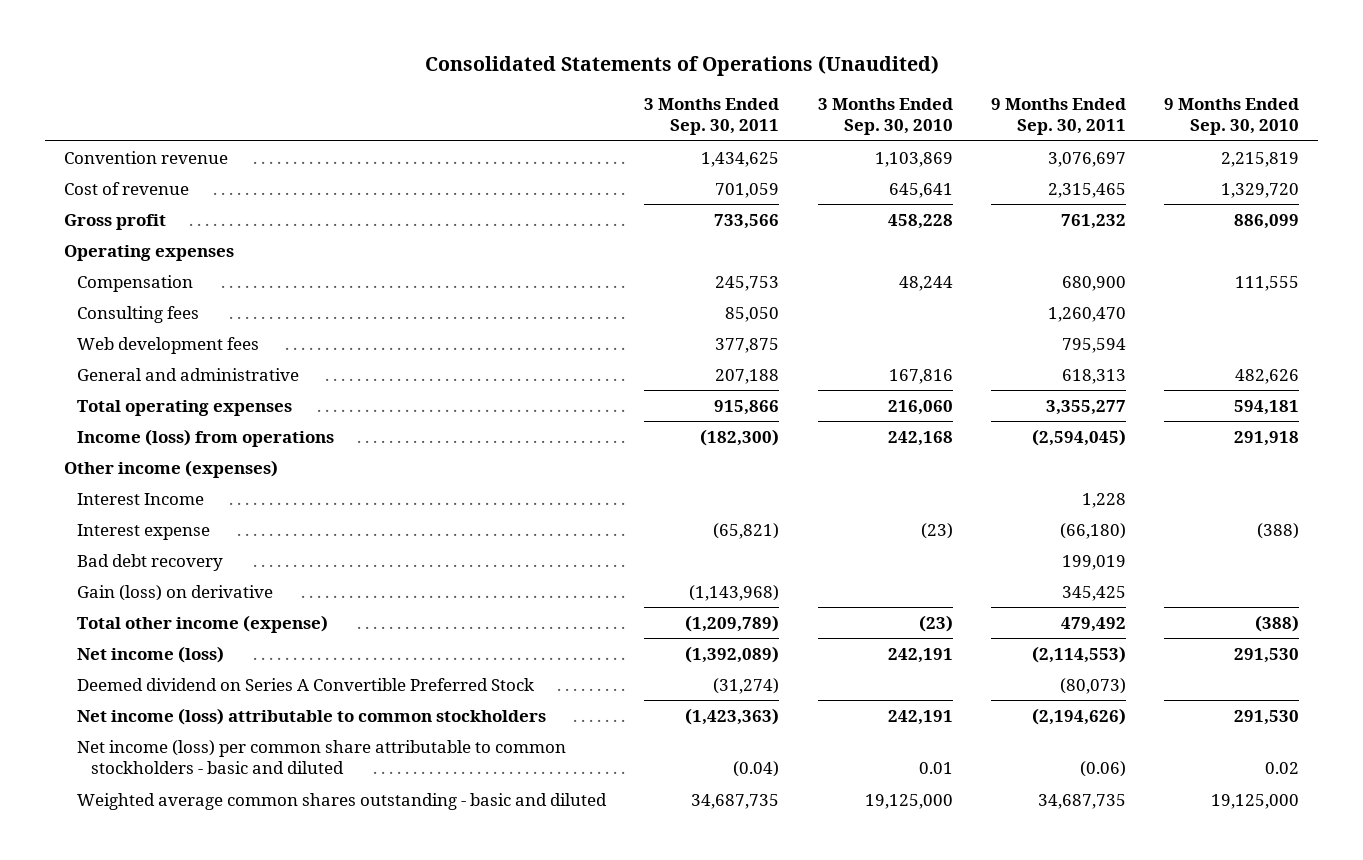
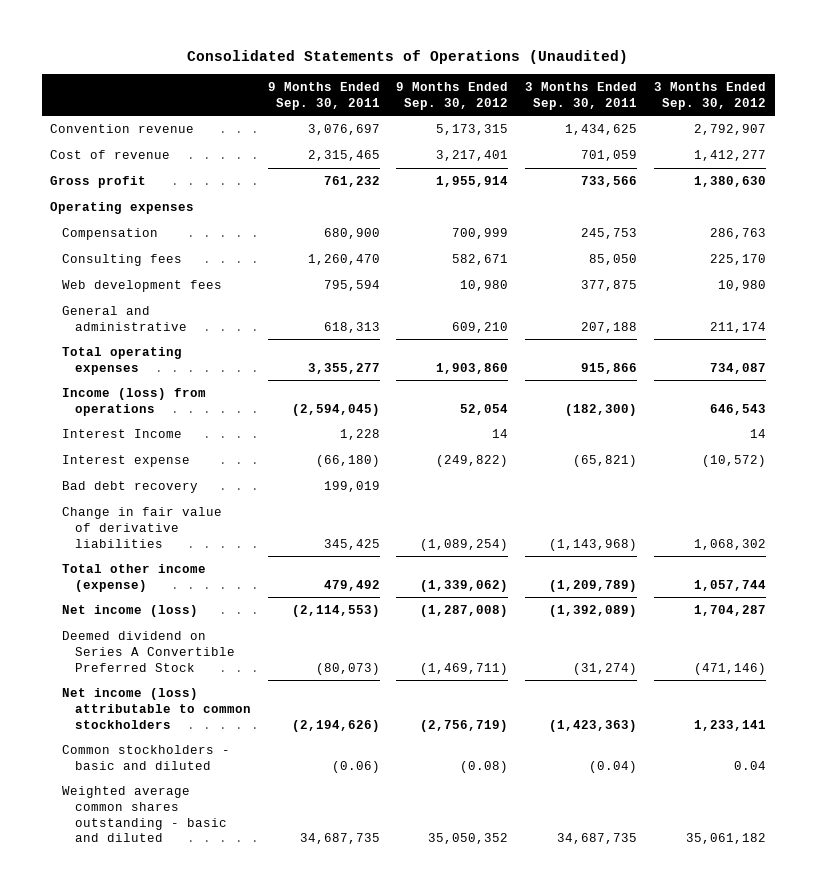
- | 3 Months Ended Sep. 30, 2011 | 3 Months Ended Sep. 30, 2010 | 9 Months Ended Sep. 30, 2011 | 9 Months Ended Sep. 30, 2010
+ | 9 Months Ended Sep. 30, 2011 | 9 Months Ended Sep. 30, 2012 | 3 Months Ended Sep. 30, 2011 | 3 Months Ended Sep. 30, 2012
- Other income (expenses)
- Gain (loss) on derivative | (1,143,968) | | 345,425 |
+ Change in fair value of derivative liabilities | 345,425 | (1,089,254) | (1,143,968) | 1,068,302
- Net income (loss) per common share attributable to common stockholders - basic and diluted | (0.04) | 0.01 | (0.06) | 0.02
+ Common stockholders - basic and diluted | (0.06) | (0.08) | (0.04) | 0.04

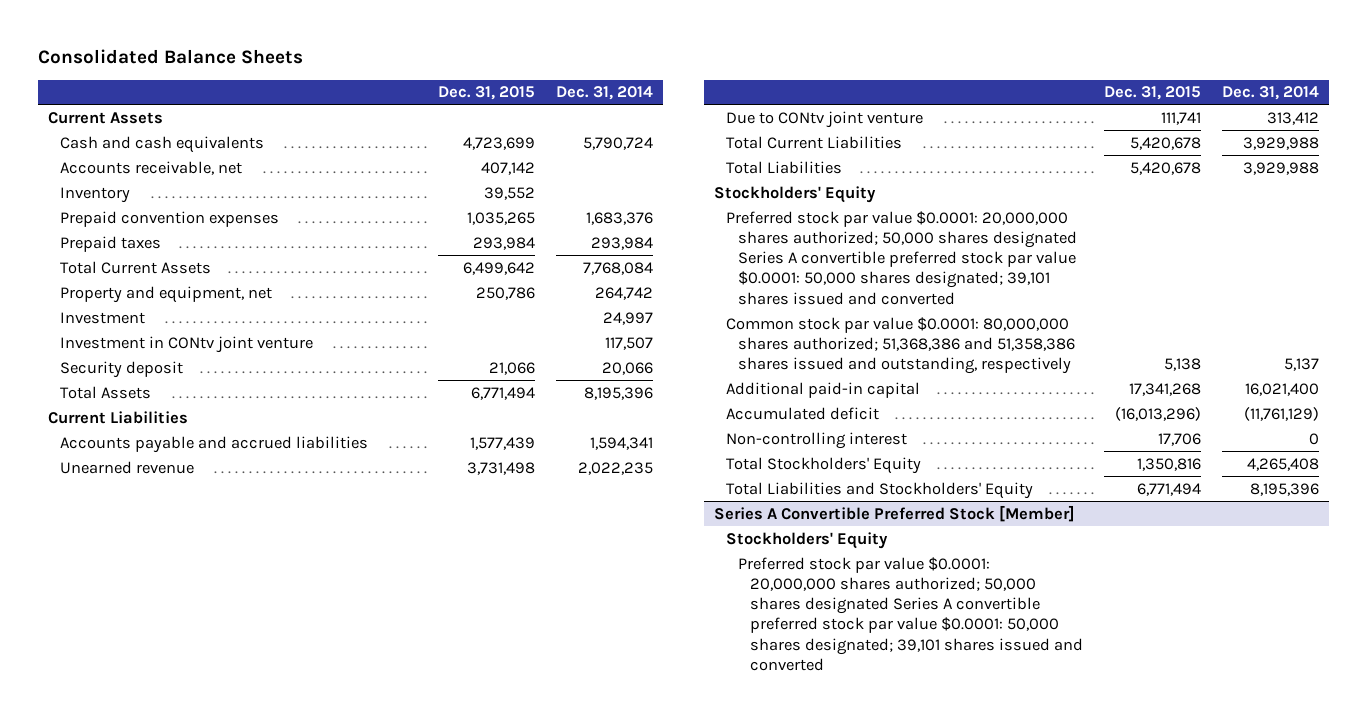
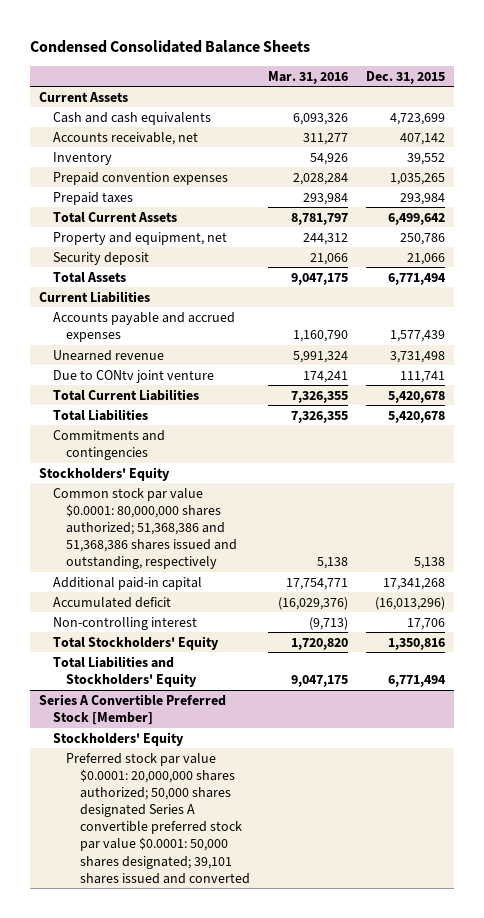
- Consolidated Balance Sheets
+ Condensed Consolidated Balance Sheets
- | Dec. 31, 2015 | Dec. 31, 2014
+ | Mar. 31, 2016 | Dec. 31, 2015
- Investment | | 24,997
- Investment in CONtv joint venture | | 117,507
- Accounts payable and accrued liabilities | 1,577,439 | 1,594,341
+ Accounts payable and accrued expenses | 1,160,790 | 1,577,439
+ Commitments and contingencies
- Preferred stock par value $0.0001: 20,000,000 shares authorized; 50,000 shares designated Series A convertible preferred stock par value $0.0001: 50,000 shares designated; 39,101 shares issued and converted
- Common stock par value $0.0001: 80,000,000 shares authorized; 51,368,386 and 51,358,386 shares issued and outstanding, respectively | 5,138 | 5,137
+ Common stock par value $0.0001: 80,000,000 shares authorized; 51,368,386 and 51,368,386 shares issued and outstanding, respectively | 5,138 | 5,138

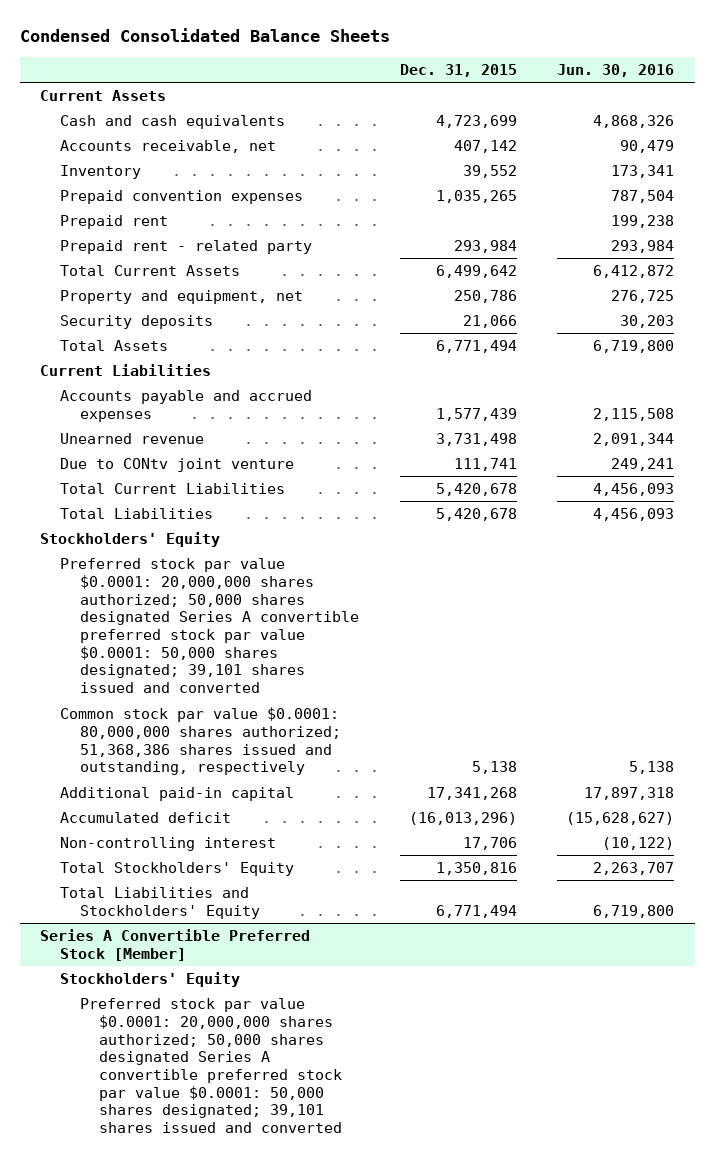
- | Mar. 31, 2016 | Dec. 31, 2015
+ | Dec. 31, 2015 | Jun. 30, 2016
- Prepaid taxes | 293,984 | 293,984
+ Prepaid rent | | 199,238
+ Prepaid rent - related party | 293,984 | 293,984
- Security deposit | 21,066 | 21,066
+ Security deposits | 21,066 | 30,203
- Commitments and contingencies
- Common stock par value $0.0001: 80,000,000 shares authorized; 51,368,386 and 51,368,386 shares issued and outstanding, respectively | 5,138 | 5,138
+ Preferred stock par value $0.0001: 20,000,000 shares authorized; 50,000 shares designated Series A convertible preferred stock par value $0.0001: 50,000 shares designated; 39,101 shares issued and converted
+ Common stock par value $0.0001: 80,000,000 shares authorized; 51,368,386 shares issued and outstanding, respectively | 5,138 | 5,138

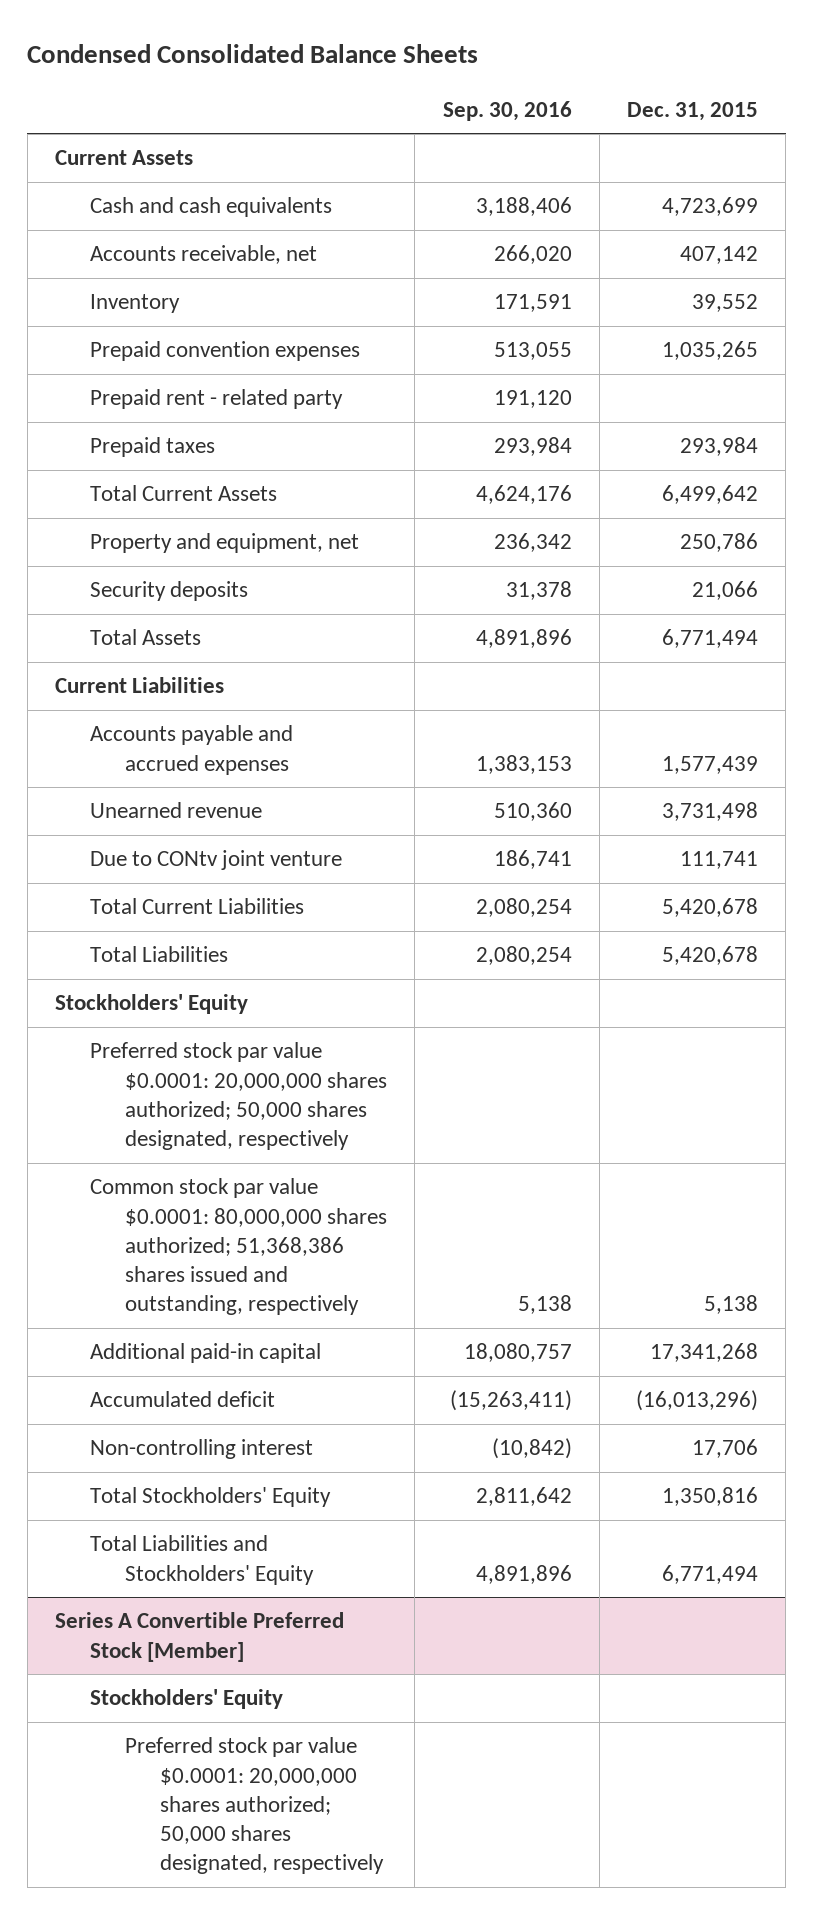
- | Dec. 31, 2015 | Jun. 30, 2016
+ | Sep. 30, 2016 | Dec. 31, 2015
- Prepaid rent | | 199,238
- Prepaid rent - related party | 293,984 | 293,984
+ Prepaid rent - related party | 191,120 |
+ Prepaid taxes | 293,984 | 293,984
- Preferred stock par value $0.0001: 20,000,000 shares authorized; 50,000 shares designated Series A convertible preferred stock par value $0.0001: 50,000 shares designated; 39,101 shares issued and converted
+ Preferred stock par value $0.0001: 20,000,000 shares authorized; 50,000 shares designated, respectively
@ Series A Convertible Preferred Stock [Member]
- Preferred stock par value $0.0001: 20,000,000 shares authorized; 50,000 shares designated Series A convertible preferred stock par value $0.0001: 50,000 shares designated; 39,101 shares issued and converted
+ Preferred stock par value $0.0001: 20,000,000 shares authorized; 50,000 shares designated, respectively

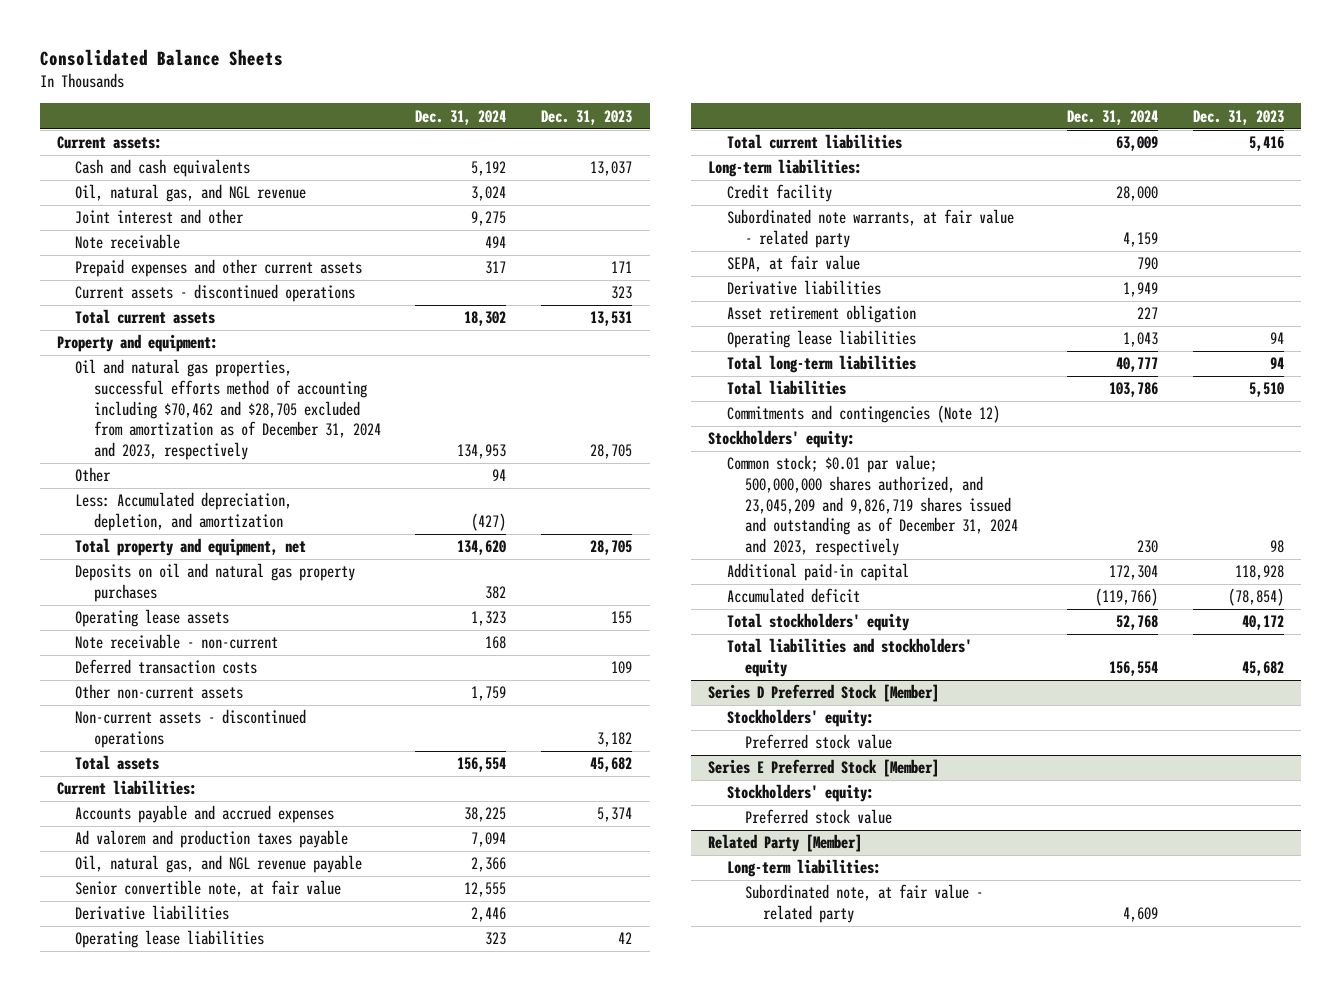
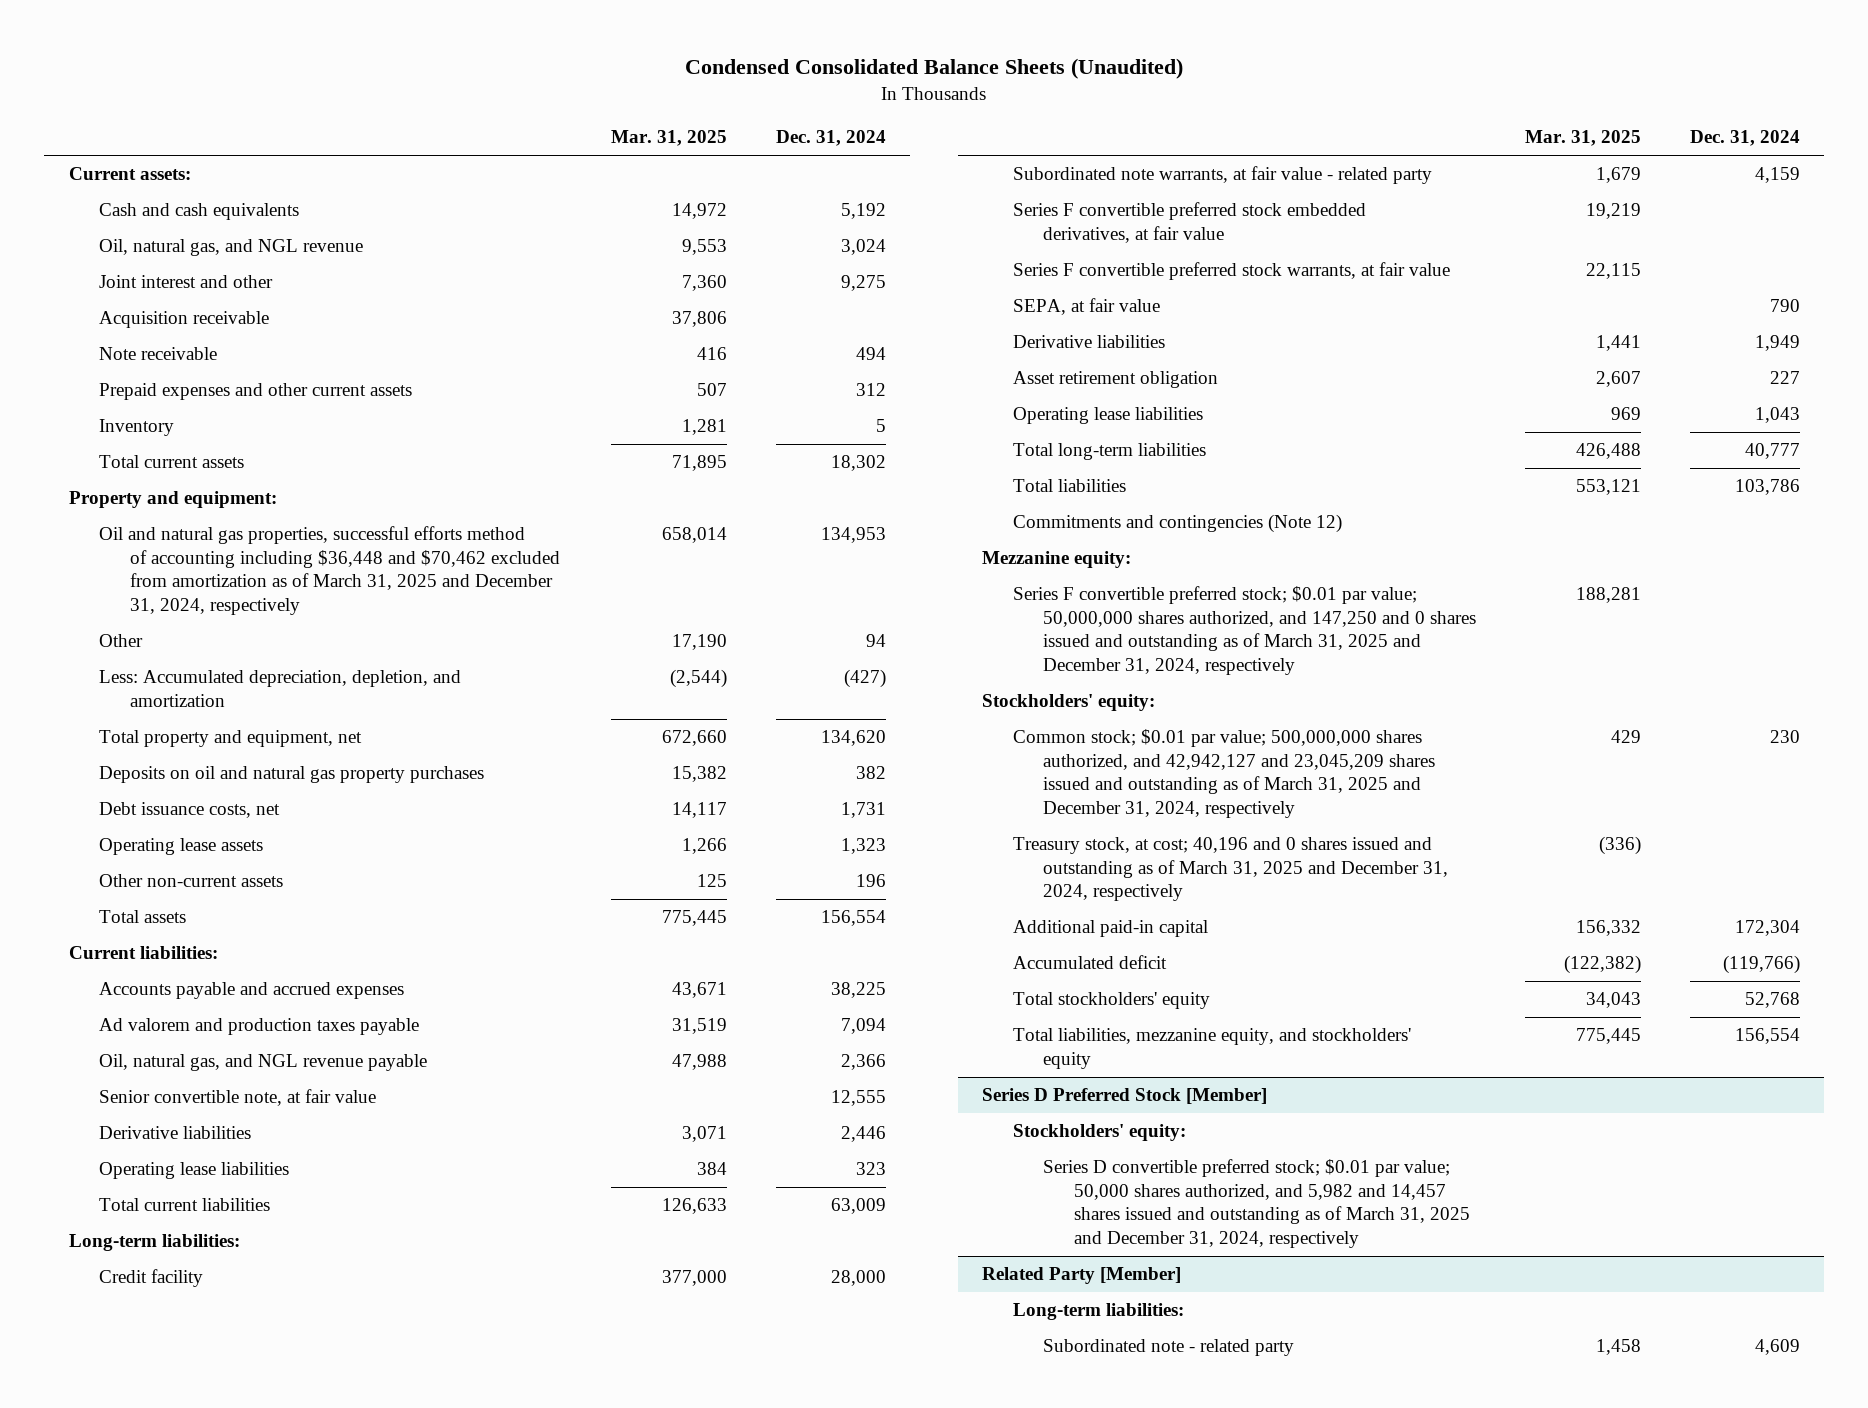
- Consolidated Balance Sheets
+ Condensed Consolidated Balance Sheets (Unaudited)
- | Dec. 31, 2024 | Dec. 31, 2023
+ | Mar. 31, 2025 | Dec. 31, 2024
+ Acquisition receivable | 37,806 |
- Prepaid expenses and other current assets | 317 | 171
- Current assets - discontinued operations | | 323
+ Prepaid expenses and other current assets | 507 | 312
+ Inventory | 1,281 | 5
- Oil and natural gas properties, successful efforts method of accounting including $70,462 and $28,705 excluded from amortization as of December 31, 2024 and 2023, respectively | 134,953 | 28,705
+ Oil and natural gas properties, successful efforts method of accounting including $36,448 and $70,462 excluded from amortization as of March 31, 2025 and December 31, 2024, respectively | 658,014 | 134,953
+ Debt issuance costs, net | 14,117 | 1,731
- Note receivable - non-current | 168 |
- Deferred transaction costs | | 109
- Other non-current assets | 1,759 |
- Non-current assets - discontinued operations | | 3,182
+ Other non-current assets | 125 | 196
+ Series F convertible preferred stock embedded derivatives, at fair value | 19,219 |
+ Series F convertible preferred stock warrants, at fair value | 22,115 |
+ Mezzanine equity:
+ Series F convertible preferred stock; $0.01 par value; 50,000,000 shares authorized, and 147,250 and 0 shares issued and outstanding as of March 31, 2025 and December 31, 2024, respectively | 188,281 |
- Common stock; $0.01 par value; 500,000,000 shares authorized, and 23,045,209 and 9,826,719 shares issued and outstanding as of December 31, 2024 and 2023, respectively | 230 | 98
+ Common stock; $0.01 par value; 500,000,000 shares authorized, and 42,942,127 and 23,045,209 shares issued and outstanding as of March 31, 2025 and December 31, 2024, respectively | 429 | 230
+ Treasury stock, at cost; 40,196 and 0 shares issued and outstanding as of March 31, 2025 and December 31, 2024, respectively | (336) |
- Total liabilities and stockholders' equity | 156,554 | 45,682
+ Total liabilities, mezzanine equity, and stockholders' equity | 775,445 | 156,554
@ Series D Preferred Stock [Member]
- Preferred stock value
- Series E Preferred Stock [Member]
- Stockholders' equity:
- Preferred stock value
@ Series D Preferred Stock [Member]
+ Series D convertible preferred stock; $0.01 par value; 50,000 shares authorized, and 5,982 and 14,457 shares issued and outstanding as of March 31, 2025 and December 31, 2024, respectively
@ Related Party [Member]
- Subordinated note, at fair value - related party | 4,609 |
+ Subordinated note - related party | 1,458 | 4,609

